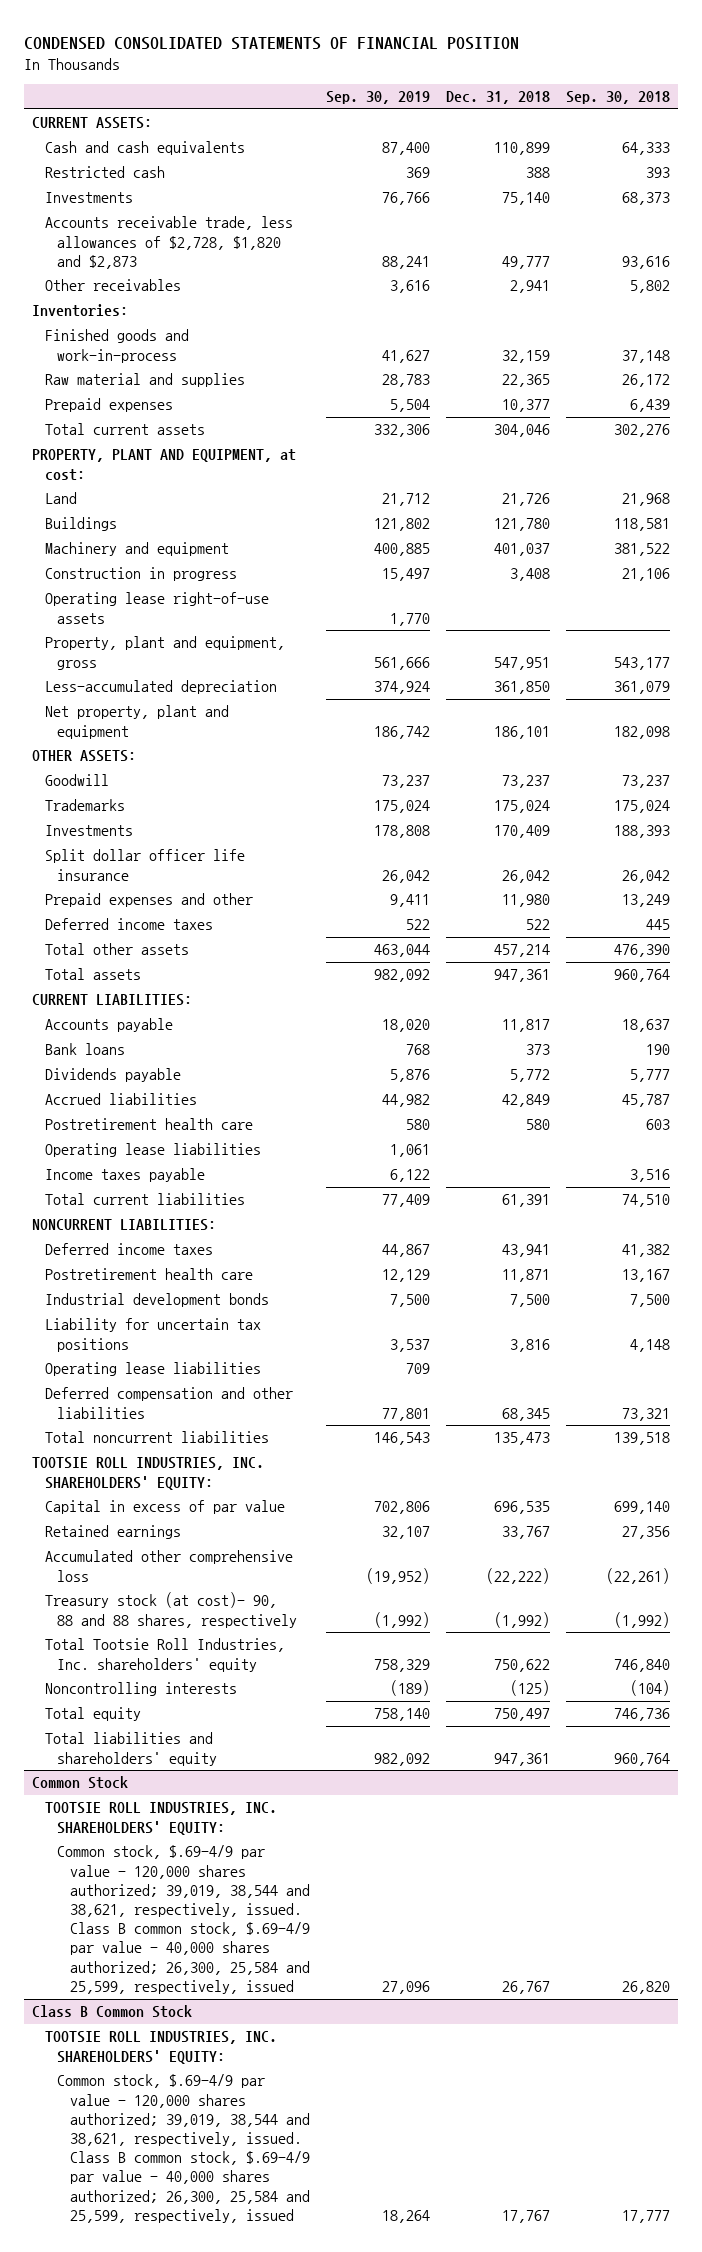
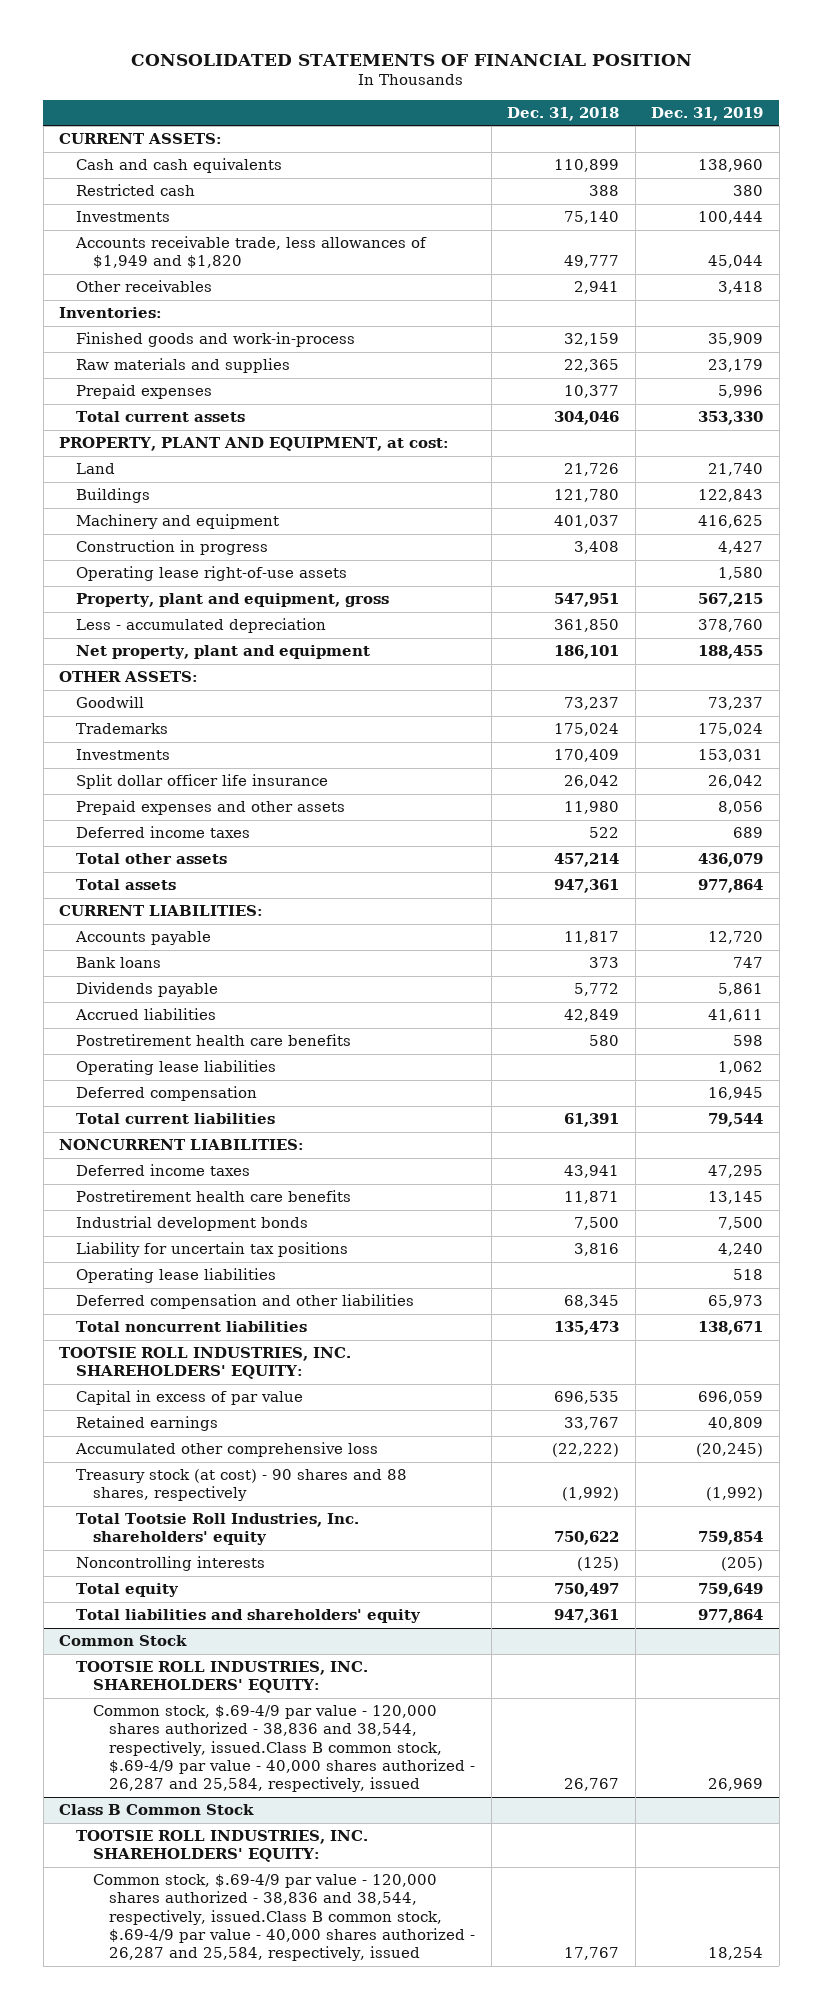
- CONDENSED CONSOLIDATED STATEMENTS OF FINANCIAL POSITION
+ CONSOLIDATED STATEMENTS OF FINANCIAL POSITION
- | Sep. 30, 2019 | Dec. 31, 2018 | Sep. 30, 2018
+ | Dec. 31, 2018 | Dec. 31, 2019
- Accounts receivable trade, less allowances of $2,728, $1,820 and $2,873 | 88,241 | 49,777 | 93,616
+ Accounts receivable trade, less allowances of $1,949 and $1,820 | 49,777 | 45,044
- Raw material and supplies | 28,783 | 22,365 | 26,172
+ Raw materials and supplies | 22,365 | 23,179
- Less-accumulated depreciation | 374,924 | 361,850 | 361,079
+ Less - accumulated depreciation | 361,850 | 378,760
- Prepaid expenses and other | 9,411 | 11,980 | 13,249
+ Prepaid expenses and other assets | 11,980 | 8,056
- Postretirement health care | 580 | 580 | 603
+ Postretirement health care benefits | 580 | 598
- Income taxes payable | 6,122 | | 3,516
+ Deferred compensation | | 16,945
- Postretirement health care | 12,129 | 11,871 | 13,167
+ Postretirement health care benefits | 11,871 | 13,145
- Treasury stock (at cost)- 90, 88 and 88 shares, respectively | (1,992) | (1,992) | (1,992)
+ Treasury stock (at cost) - 90 shares and 88 shares, respectively | (1,992) | (1,992)
@ Common Stock
- Common stock, $.69-4/9 par value - 120,000 shares authorized; 39,019, 38,544 and 38,621, respectively, issued. Class B common stock, $.69-4/9 par value - 40,000 shares authorized; 26,300, 25,584 and 25,599, respectively, issued | 27,096 | 26,767 | 26,820
+ Common stock, $.69-4/9 par value - 120,000 shares authorized - 38,836 and 38,544, respectively, issued.Class B common stock, $.69-4/9 par value - 40,000 shares authorized - 26,287 and 25,584, respectively, issued | 26,767 | 26,969
@ Class B Common Stock
- Common stock, $.69-4/9 par value - 120,000 shares authorized; 39,019, 38,544 and 38,621, respectively, issued. Class B common stock, $.69-4/9 par value - 40,000 shares authorized; 26,300, 25,584 and 25,599, respectively, issued | 18,264 | 17,767 | 17,777
+ Common stock, $.69-4/9 par value - 120,000 shares authorized - 38,836 and 38,544, respectively, issued.Class B common stock, $.69-4/9 par value - 40,000 shares authorized - 26,287 and 25,584, respectively, issued | 17,767 | 18,254

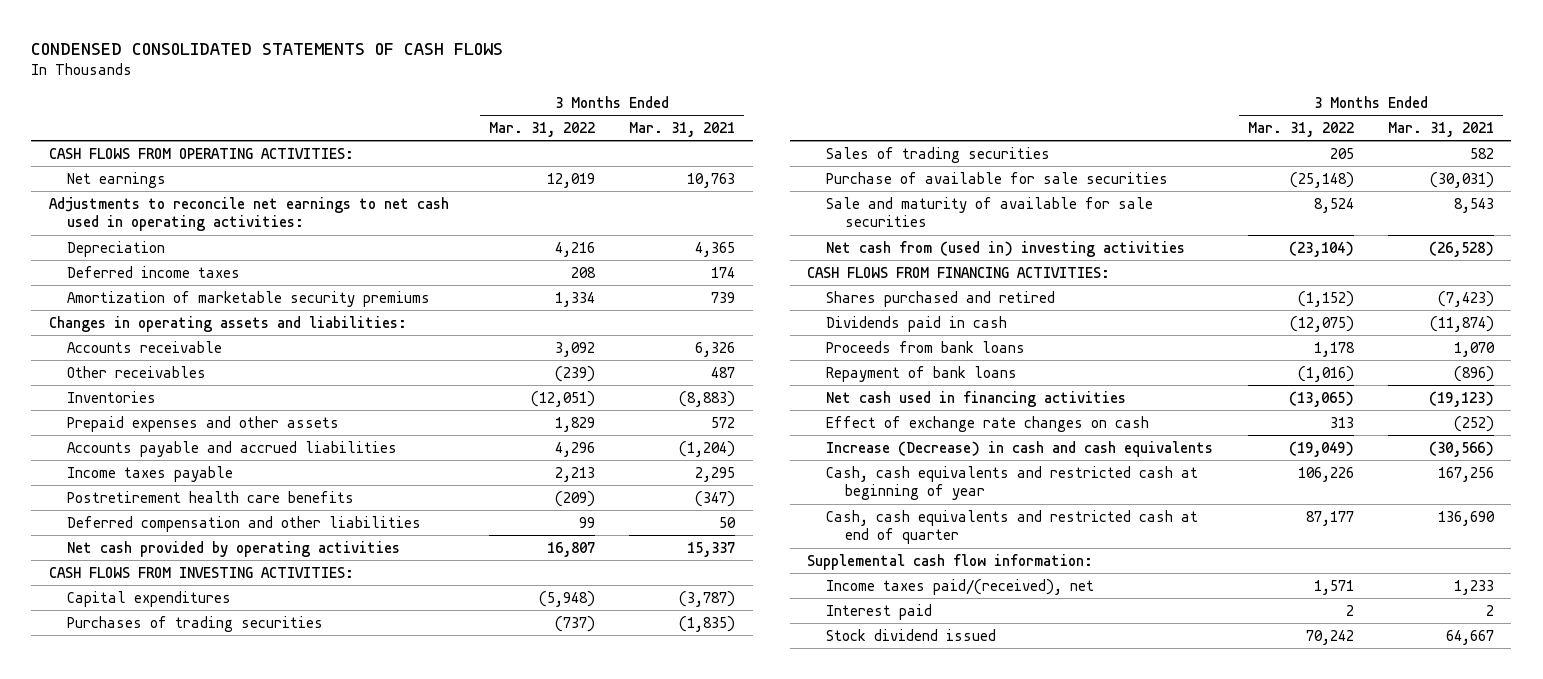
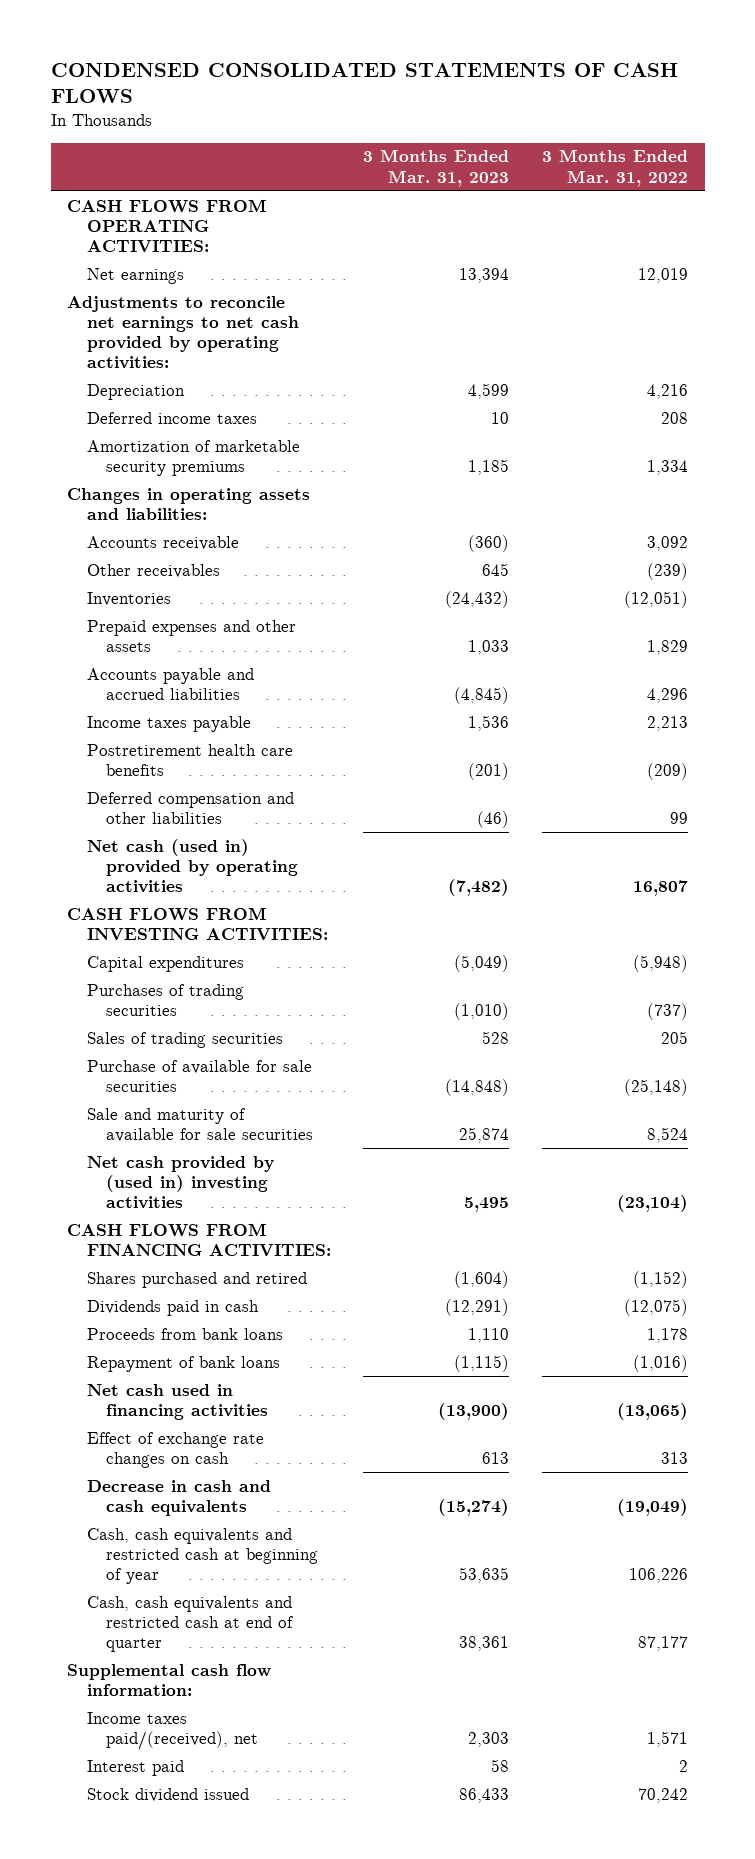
- | 3 Months Ended Mar. 31, 2022 | 3 Months Ended Mar. 31, 2021
+ | 3 Months Ended Mar. 31, 2023 | 3 Months Ended Mar. 31, 2022
- Adjustments to reconcile net earnings to net cash used in operating activities:
+ Adjustments to reconcile net earnings to net cash provided by operating activities:
- Net cash provided by operating activities | 16,807 | 15,337
+ Net cash (used in) provided by operating activities | (7,482) | 16,807
- Net cash from (used in) investing activities | (23,104) | (26,528)
+ Net cash provided by (used in) investing activities | 5,495 | (23,104)
- Increase (Decrease) in cash and cash equivalents | (19,049) | (30,566)
+ Decrease in cash and cash equivalents | (15,274) | (19,049)

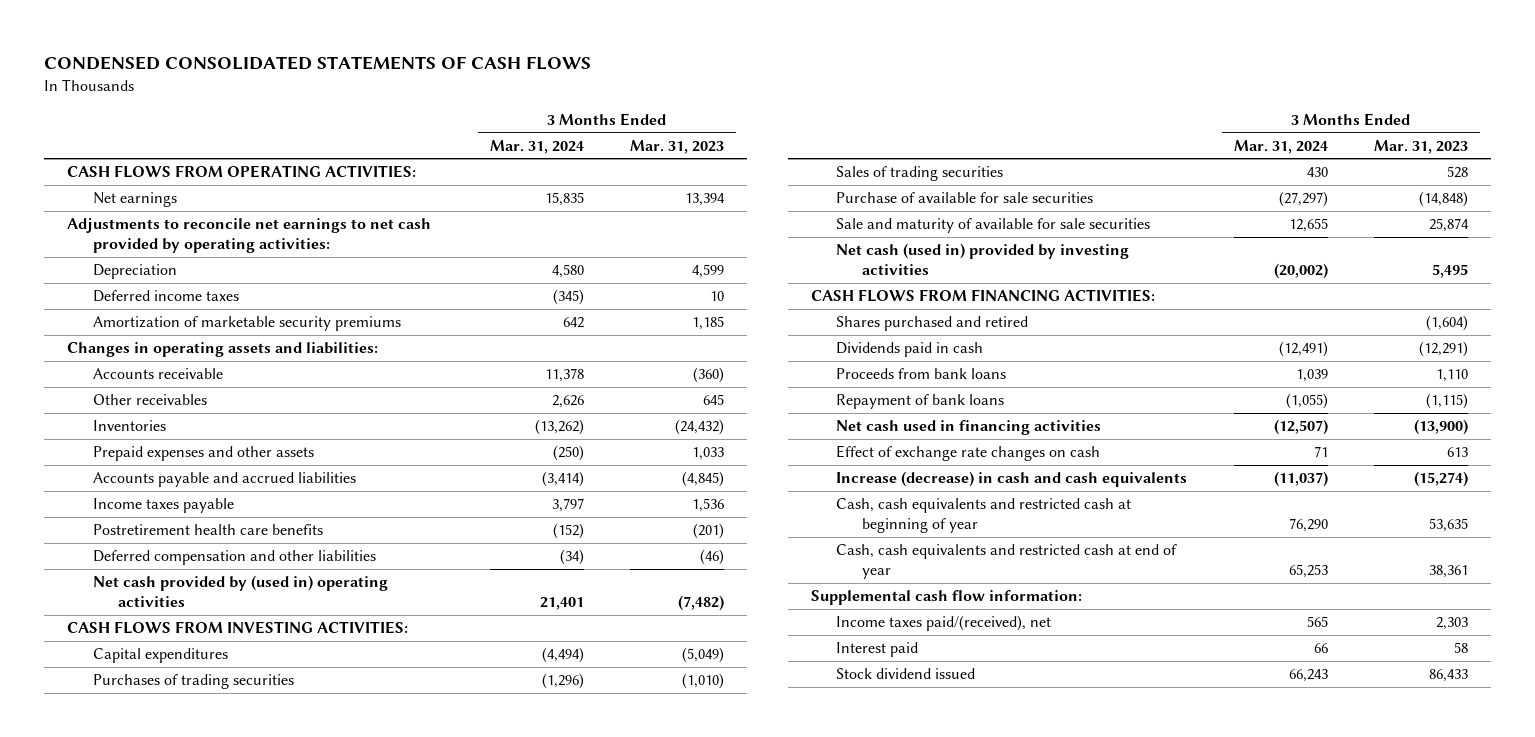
- | 3 Months Ended Mar. 31, 2023 | 3 Months Ended Mar. 31, 2022
+ | 3 Months Ended Mar. 31, 2024 | 3 Months Ended Mar. 31, 2023
- Net cash (used in) provided by operating activities | (7,482) | 16,807
+ Net cash provided by (used in) operating activities | 21,401 | (7,482)
- Net cash provided by (used in) investing activities | 5,495 | (23,104)
+ Net cash (used in) provided by investing activities | (20,002) | 5,495
- Decrease in cash and cash equivalents | (15,274) | (19,049)
+ Increase (decrease) in cash and cash equivalents | (11,037) | (15,274)
- Cash, cash equivalents and restricted cash at end of quarter | 38,361 | 87,177
+ Cash, cash equivalents and restricted cash at end of year | 65,253 | 38,361

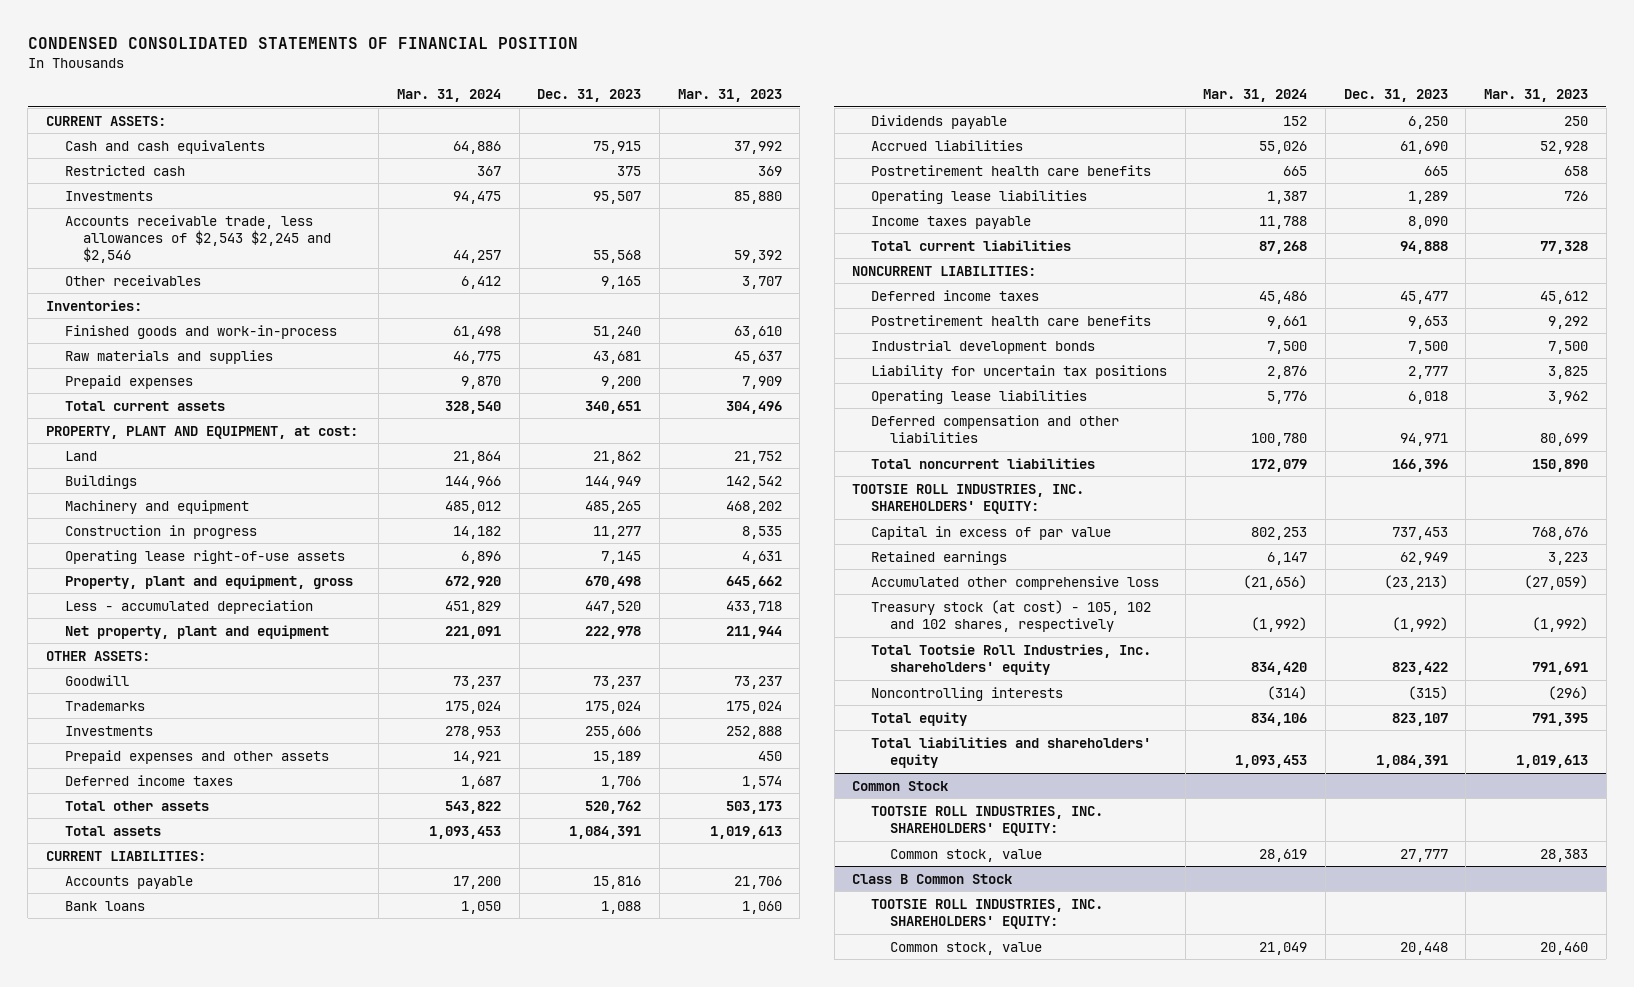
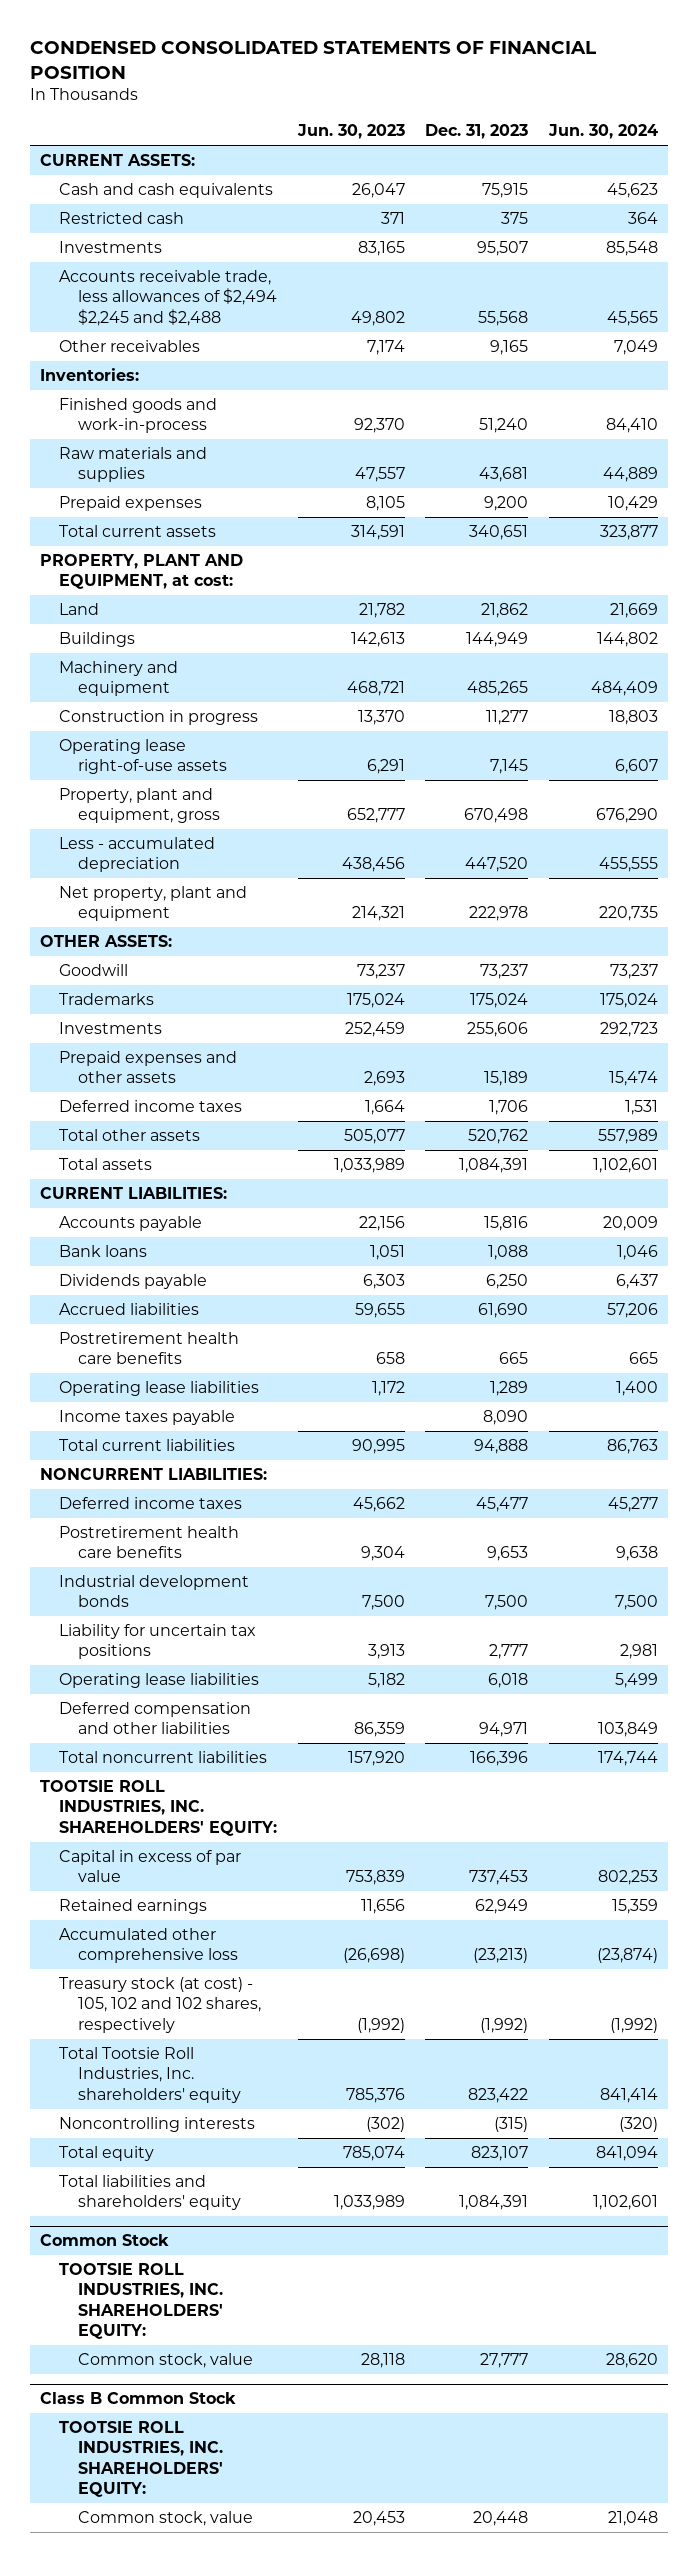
- | Mar. 31, 2024 | Dec. 31, 2023 | Mar. 31, 2023
+ | Jun. 30, 2023 | Dec. 31, 2023 | Jun. 30, 2024
- Accounts receivable trade, less allowances of $2,543 $2,245 and $2,546 | 44,257 | 55,568 | 59,392
+ Accounts receivable trade, less allowances of $2,494 $2,245 and $2,488 | 49,802 | 55,568 | 45,565

